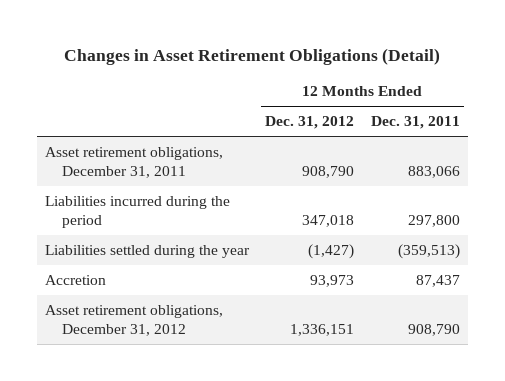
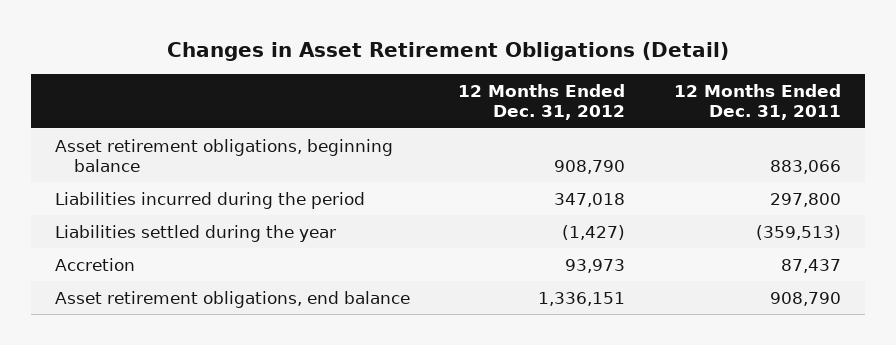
- Asset retirement obligations, December 31, 2011 | 908,790 | 883,066
+ Asset retirement obligations, beginning balance | 908,790 | 883,066
- Asset retirement obligations, December 31, 2012 | 1,336,151 | 908,790
+ Asset retirement obligations, end balance | 1,336,151 | 908,790

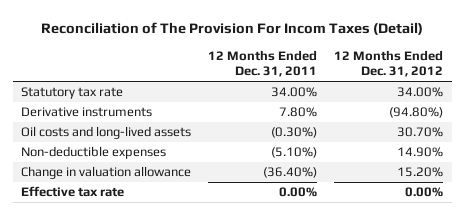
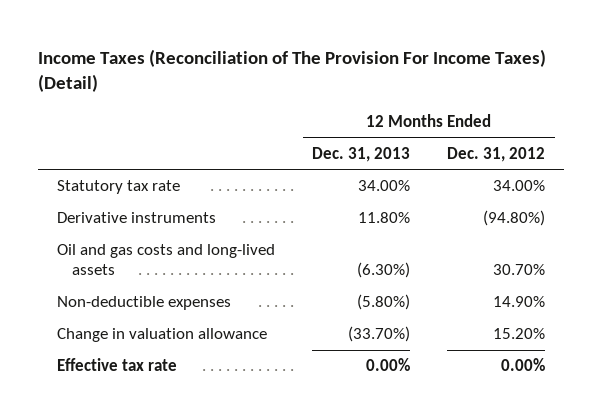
- Reconciliation of The Provision For Incom Taxes (Detail)
+ Income Taxes (Reconciliation of The Provision For Income Taxes) (Detail)
- | 12 Months Ended Dec. 31, 2011 | 12 Months Ended Dec. 31, 2012
+ | 12 Months Ended Dec. 31, 2013 | 12 Months Ended Dec. 31, 2012
- Oil costs and long-lived assets | (0.30%) | 30.70%
+ Oil and gas costs and long-lived assets | (6.30%) | 30.70%

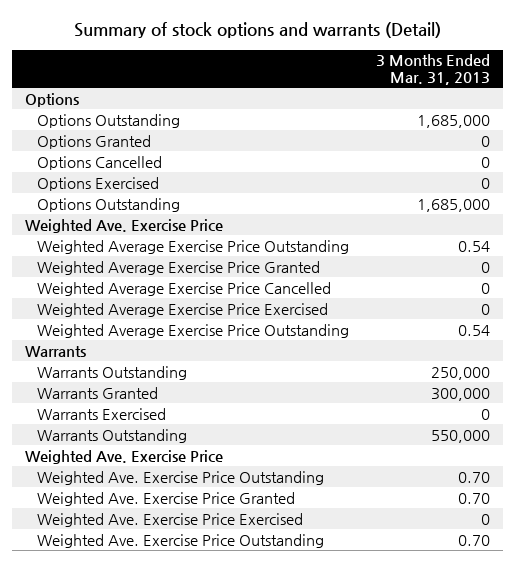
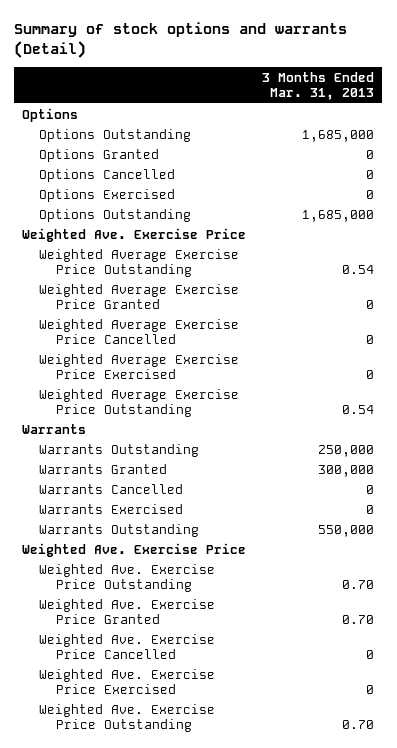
+ Warrants Cancelled | 0
+ Weighted Ave. Exercise Price Cancelled | 0

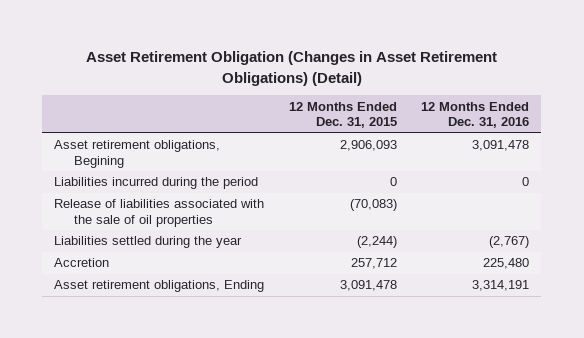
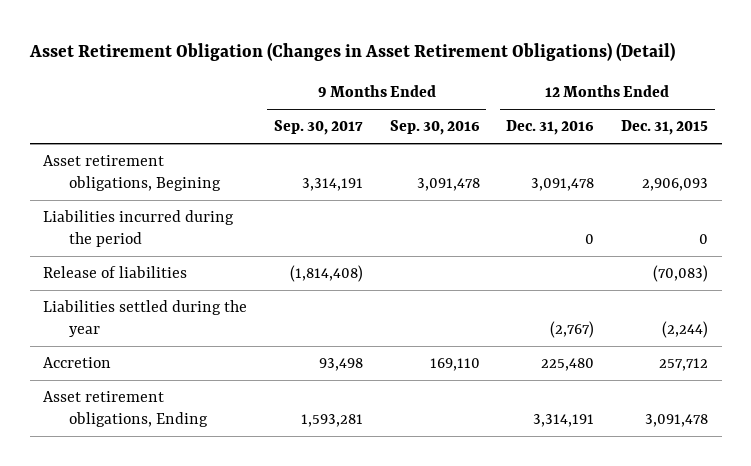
- | 12 Months Ended Dec. 31, 2015 | 12 Months Ended Dec. 31, 2016
+ | 9 Months Ended Sep. 30, 2017 | 9 Months Ended Sep. 30, 2016 | 12 Months Ended Dec. 31, 2016 | 12 Months Ended Dec. 31, 2015
- Release of liabilities associated with the sale of oil properties | (70,083) |
+ Release of liabilities | (1,814,408) | | | (70,083)

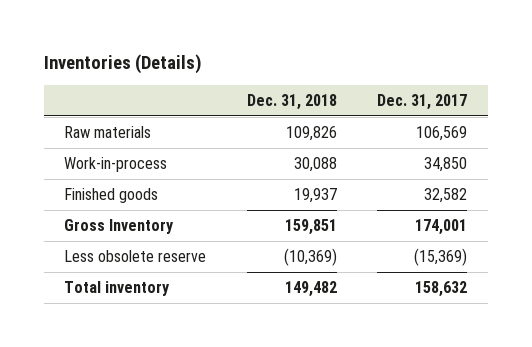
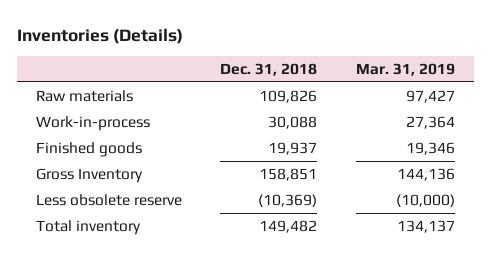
- | Dec. 31, 2018 | Dec. 31, 2017
+ | Dec. 31, 2018 | Mar. 31, 2019
- Gross Inventory | 159,851 | 174,001
+ Gross Inventory | 158,851 | 144,136

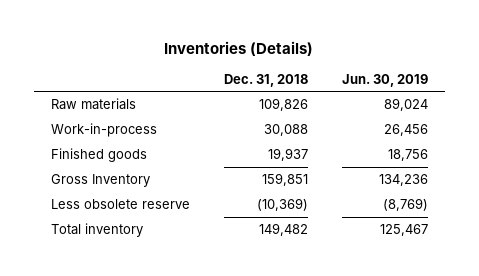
- | Dec. 31, 2018 | Mar. 31, 2019
+ | Dec. 31, 2018 | Jun. 30, 2019
- Gross Inventory | 158,851 | 144,136
+ Gross Inventory | 159,851 | 134,236

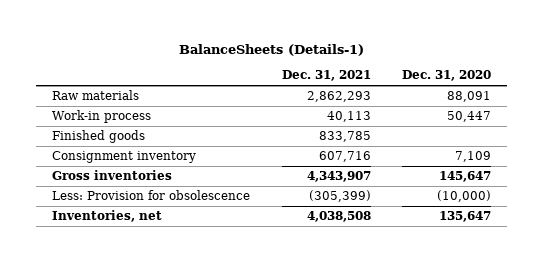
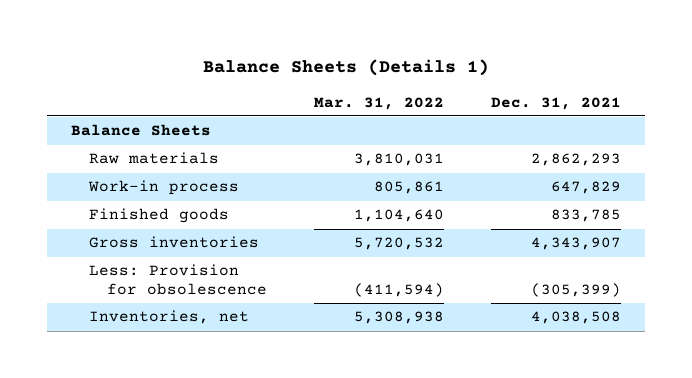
- BalanceSheets (Details-1)
+ Balance Sheets (Details 1)
- | Dec. 31, 2021 | Dec. 31, 2020
+ | Mar. 31, 2022 | Dec. 31, 2021
+ Balance Sheets
- Work-in process | 40,113 | 50,447
+ Work-in process | 805,861 | 647,829
- Consignment inventory | 607,716 | 7,109

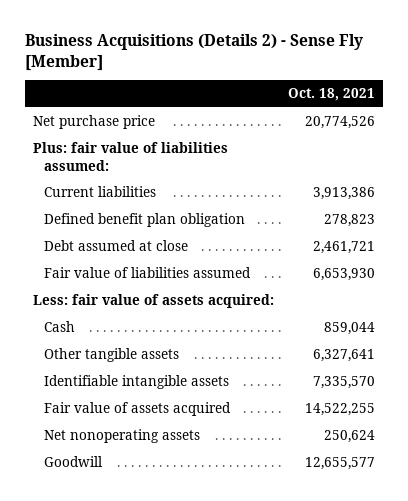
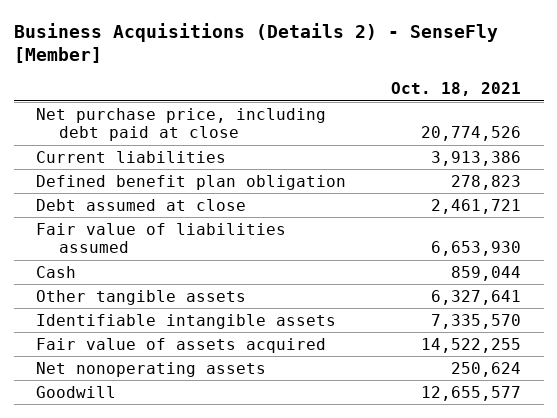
- Business Acquisitions (Details 2) - Sense Fly [Member]
+ Business Acquisitions (Details 2) - SenseFly [Member]
- Net purchase price | 20,774,526
- Plus: fair value of liabilities assumed:
+ Net purchase price, including debt paid at close | 20,774,526
- Less: fair value of assets acquired:

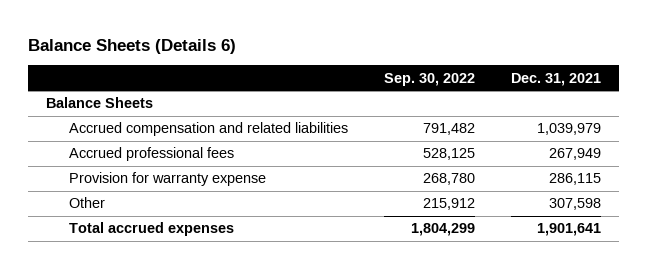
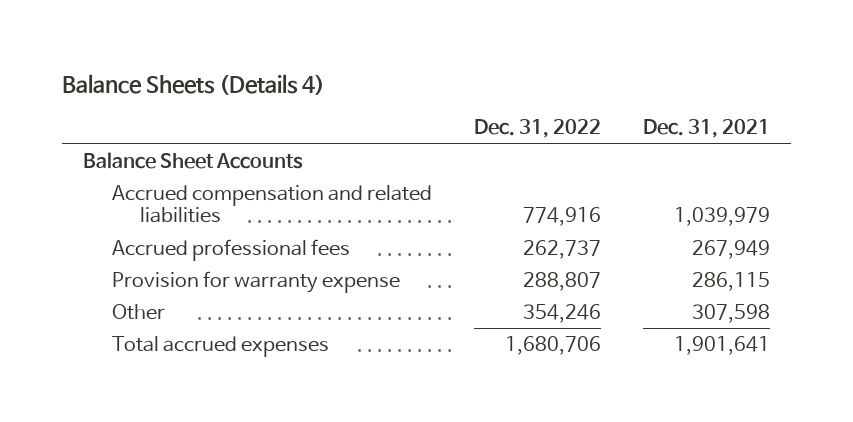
- Balance Sheets (Details 6)
+ Balance Sheets (Details 4)
- | Sep. 30, 2022 | Dec. 31, 2021
+ | Dec. 31, 2022 | Dec. 31, 2021
- Balance Sheets
+ Balance Sheet Accounts

